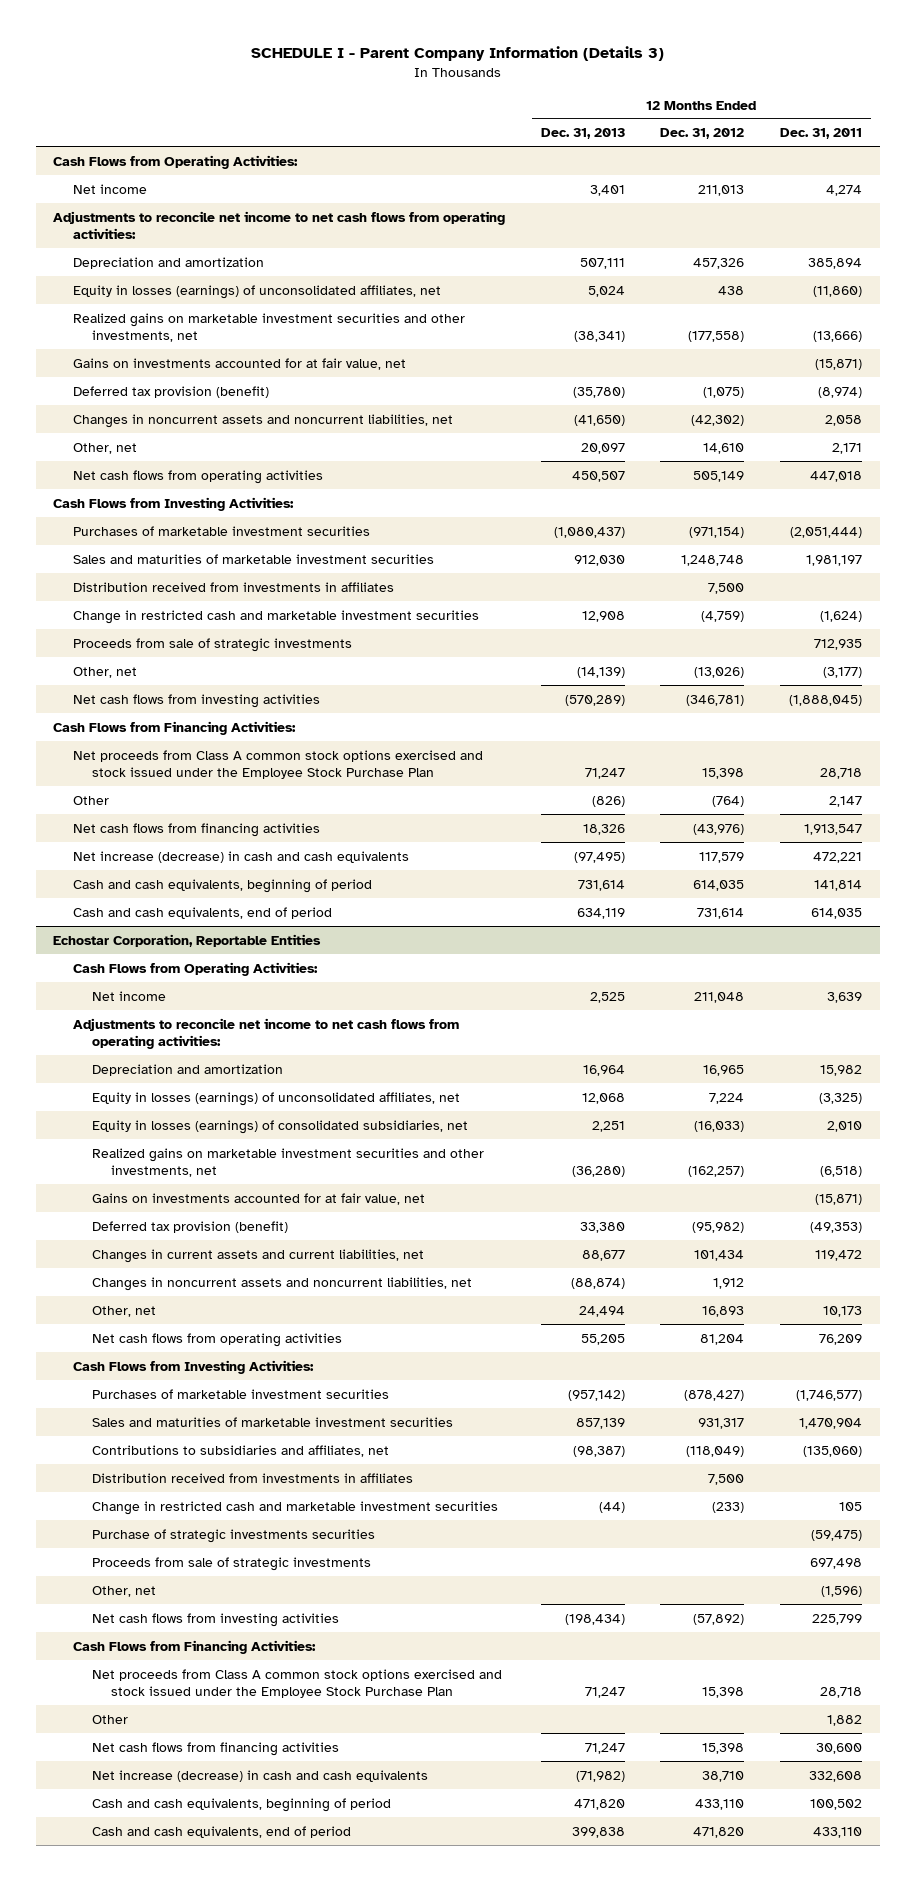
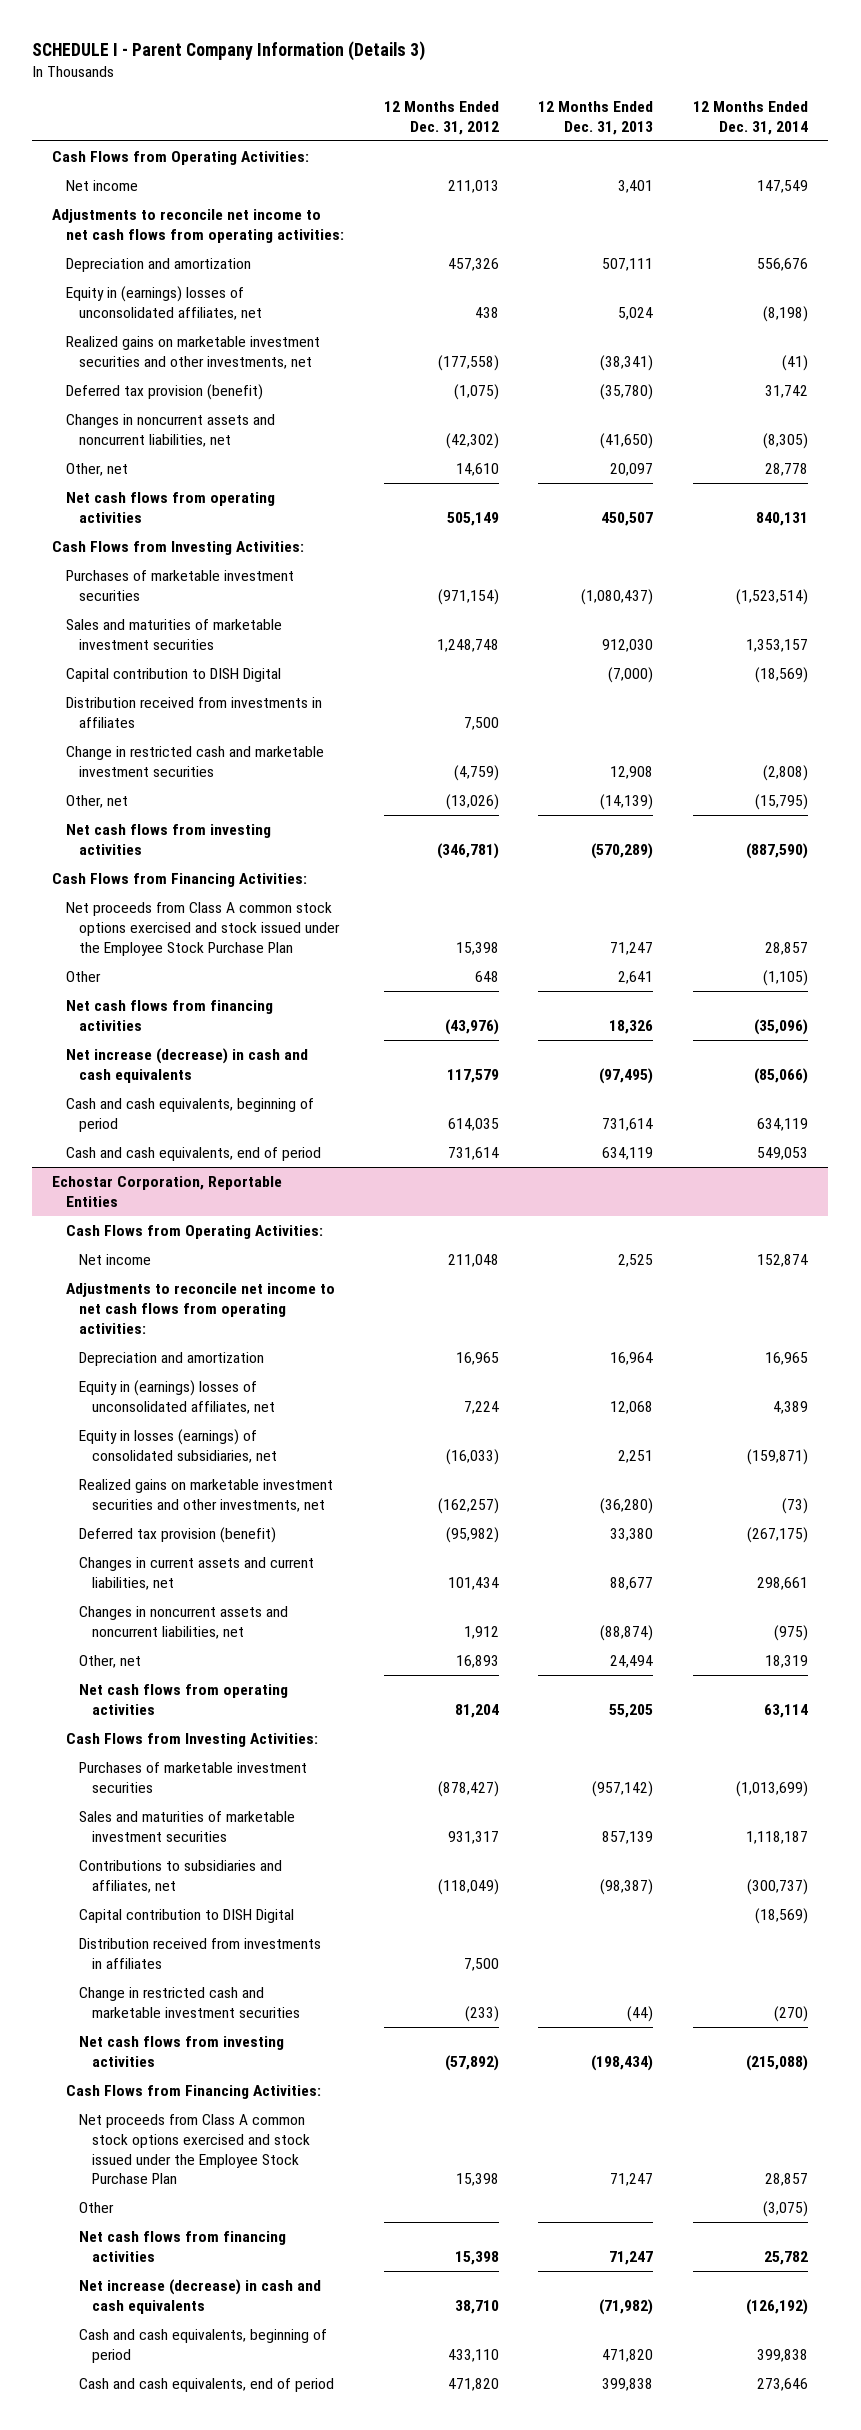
- | 12 Months Ended Dec. 31, 2013 | 12 Months Ended Dec. 31, 2012 | 12 Months Ended Dec. 31, 2011
+ | 12 Months Ended Dec. 31, 2012 | 12 Months Ended Dec. 31, 2013 | 12 Months Ended Dec. 31, 2014
- Equity in losses (earnings) of unconsolidated affiliates, net | 5,024 | 438 | (11,860)
+ Equity in (earnings) losses of unconsolidated affiliates, net | 438 | 5,024 | (8,198)
- Gains on investments accounted for at fair value, net | | | (15,871)
+ Capital contribution to DISH Digital | | (7,000) | (18,569)
- Proceeds from sale of strategic investments | | | 712,935
- Other | (826) | (764) | 2,147
+ Other | 648 | 2,641 | (1,105)
@ Echostar Corporation, Reportable Entities
- Equity in losses (earnings) of unconsolidated affiliates, net | 12,068 | 7,224 | (3,325)
+ Equity in (earnings) losses of unconsolidated affiliates, net | 7,224 | 12,068 | 4,389
- Gains on investments accounted for at fair value, net | | | (15,871)
+ Capital contribution to DISH Digital | | | (18,569)
- Purchase of strategic investments securities | | | (59,475)
- Proceeds from sale of strategic investments | | | 697,498
- Other, net | | | (1,596)

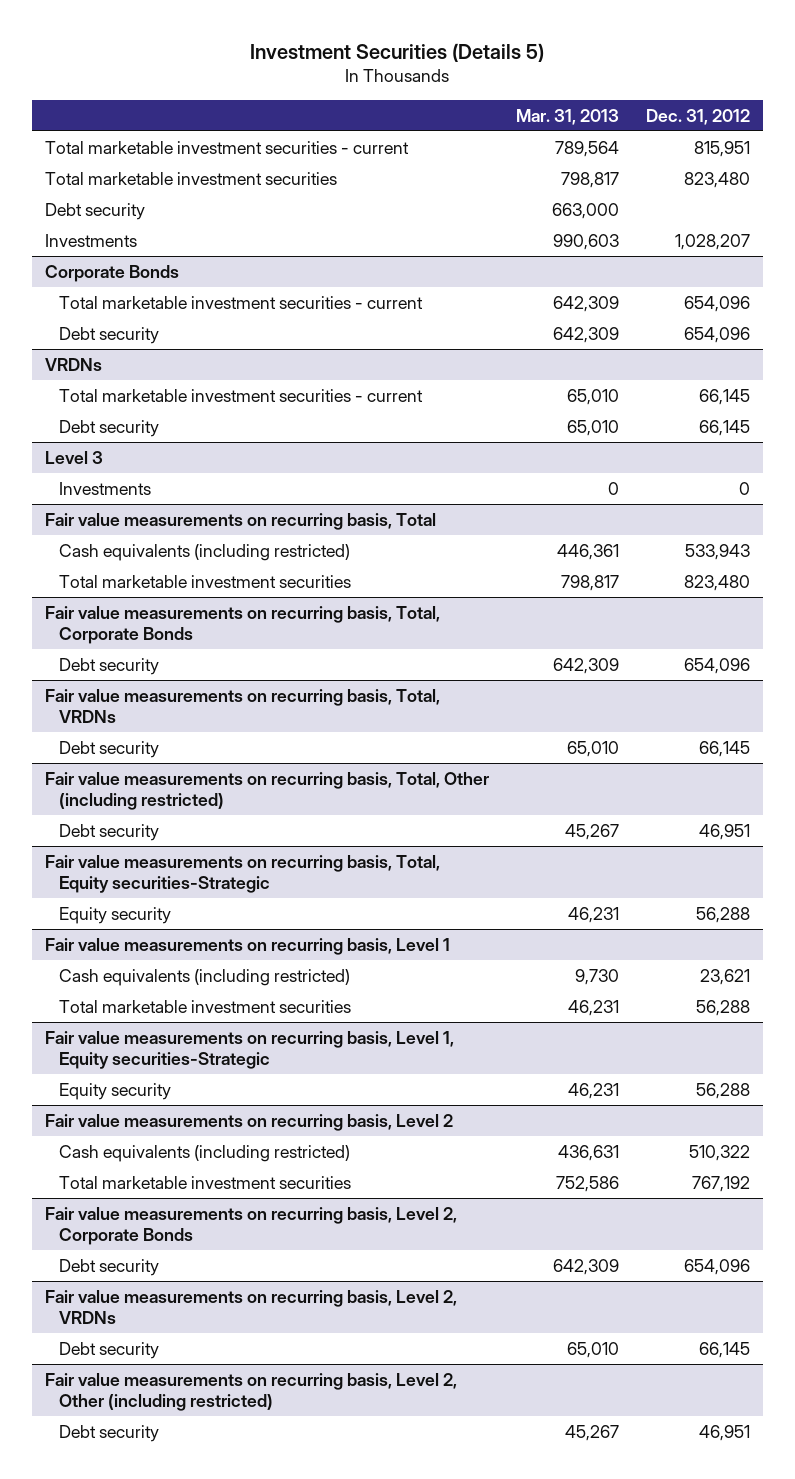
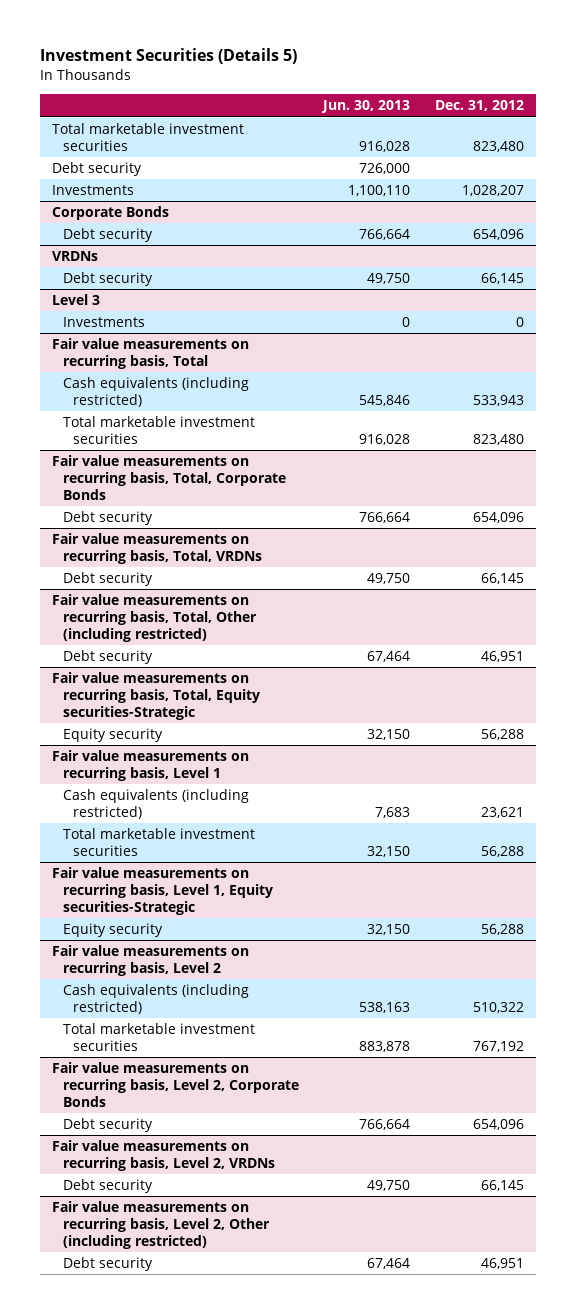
- | Mar. 31, 2013 | Dec. 31, 2012
+ | Jun. 30, 2013 | Dec. 31, 2012
- Total marketable investment securities - current | 789,564 | 815,951
@ Corporate Bonds
- Total marketable investment securities - current | 642,309 | 654,096
@ VRDNs
- Total marketable investment securities - current | 65,010 | 66,145

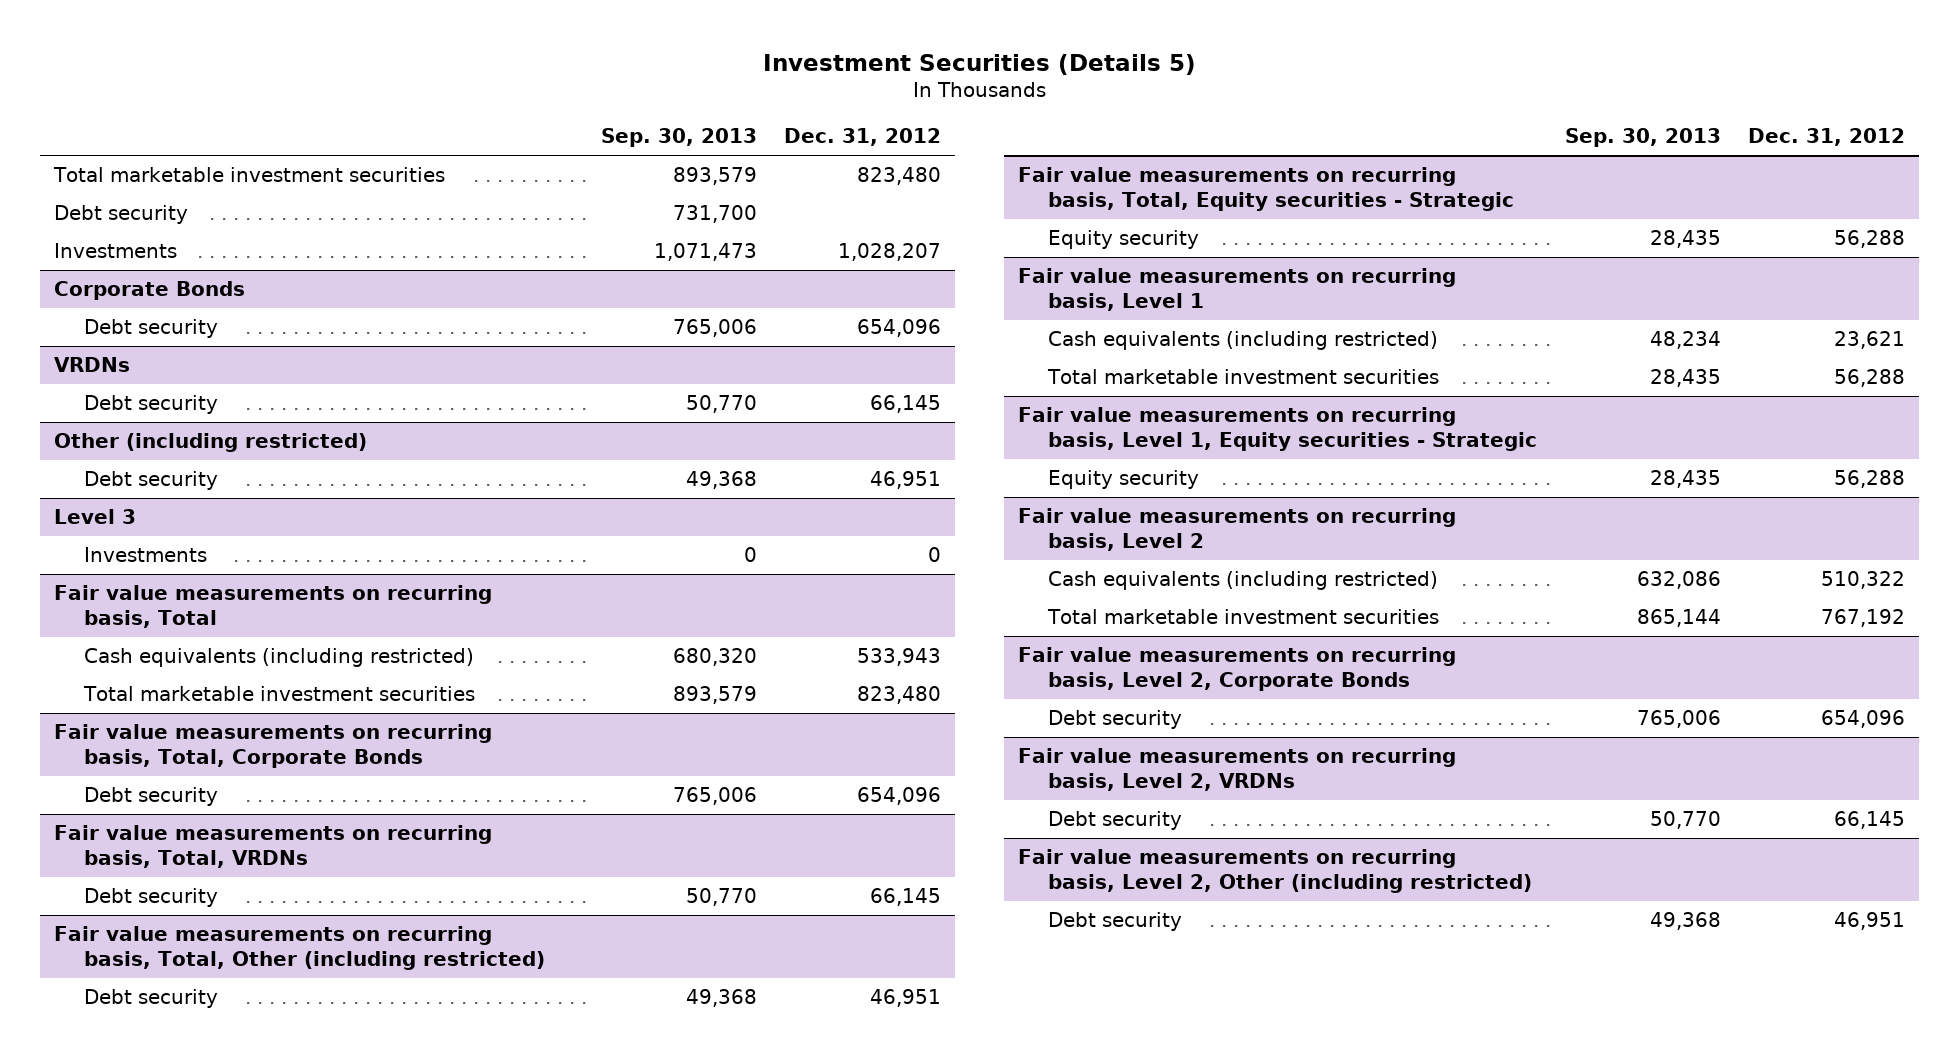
- | Jun. 30, 2013 | Dec. 31, 2012
+ | Sep. 30, 2013 | Dec. 31, 2012
+ Other (including restricted)
+ Debt security | 49,368 | 46,951
- Fair value measurements on recurring basis, Total, Equity securities-Strategic
+ Fair value measurements on recurring basis, Total, Equity securities - Strategic
- Fair value measurements on recurring basis, Level 1, Equity securities-Strategic
+ Fair value measurements on recurring basis, Level 1, Equity securities - Strategic

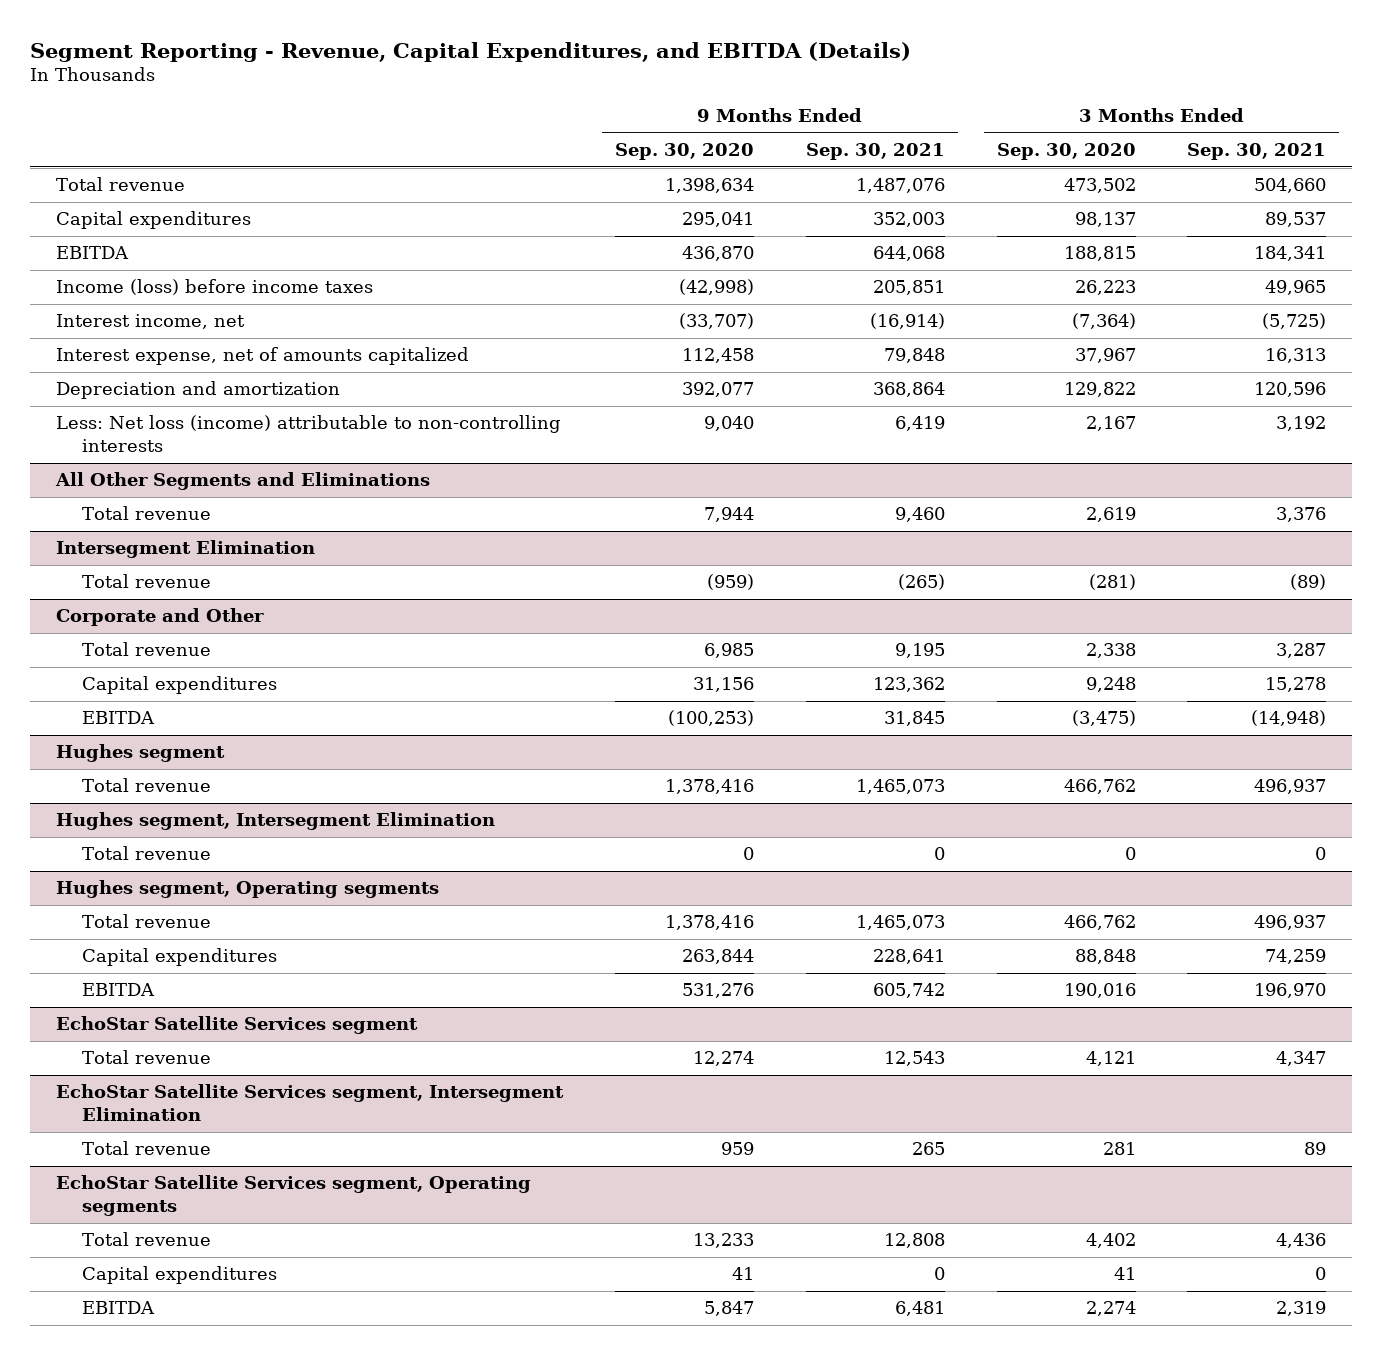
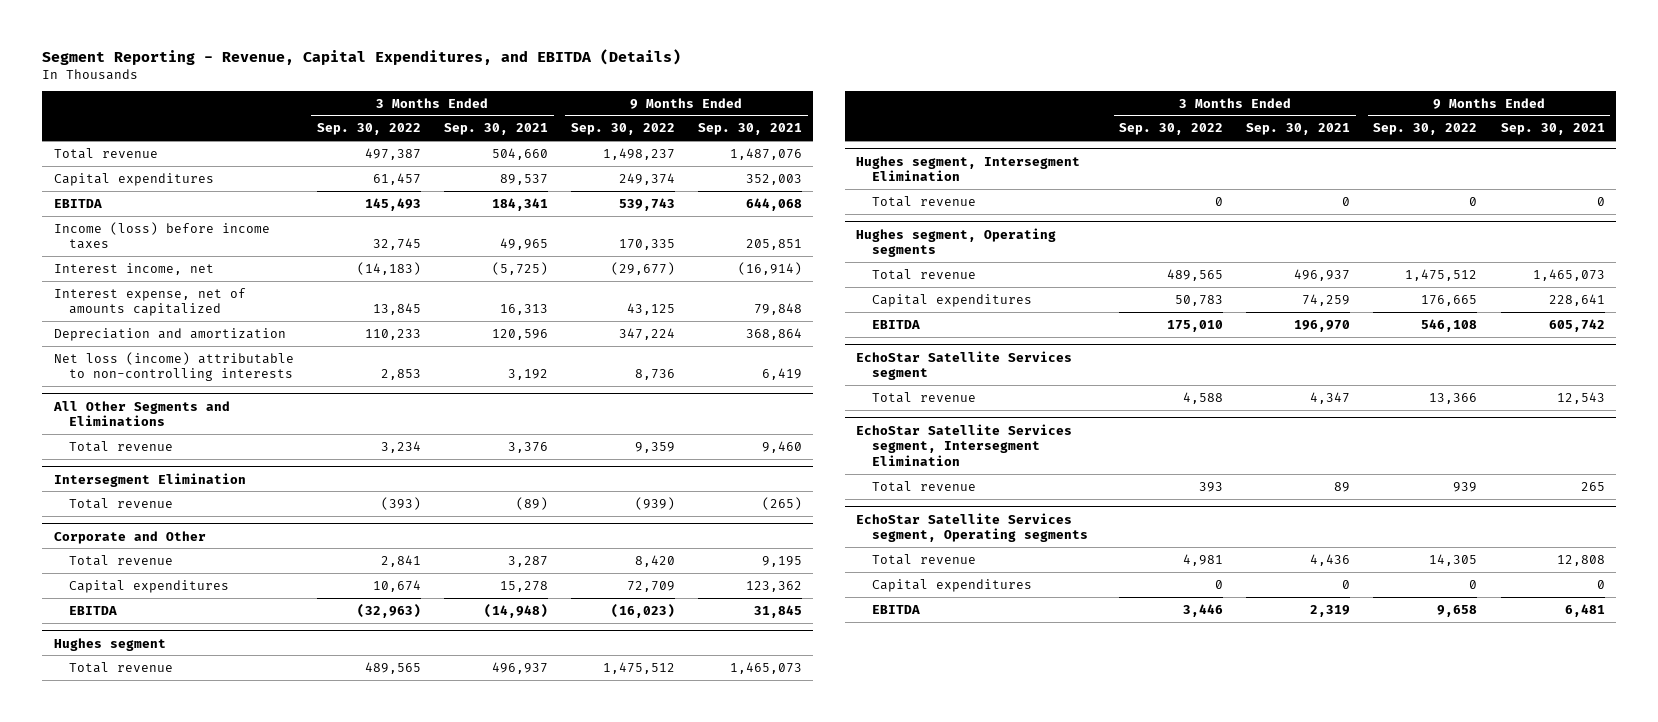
- | 9 Months Ended Sep. 30, 2020 | 9 Months Ended Sep. 30, 2021 | 3 Months Ended Sep. 30, 2020 | 3 Months Ended Sep. 30, 2021
+ | 3 Months Ended Sep. 30, 2022 | 3 Months Ended Sep. 30, 2021 | 9 Months Ended Sep. 30, 2022 | 9 Months Ended Sep. 30, 2021
- Less: Net loss (income) attributable to non-controlling interests | 9,040 | 6,419 | 2,167 | 3,192
+ Net loss (income) attributable to non-controlling interests | 2,853 | 3,192 | 8,736 | 6,419

